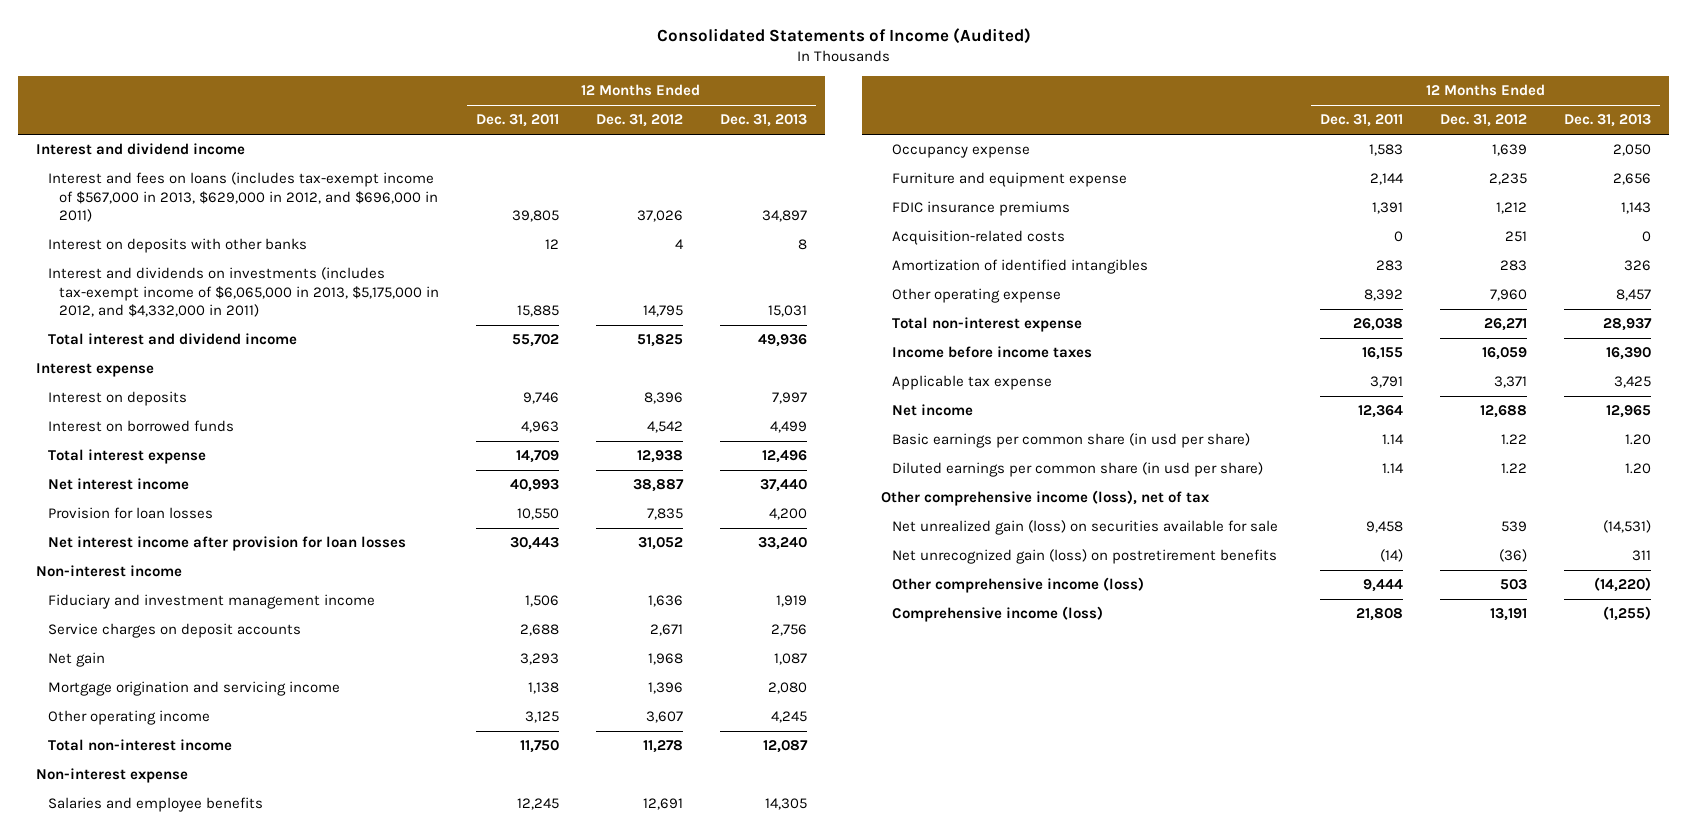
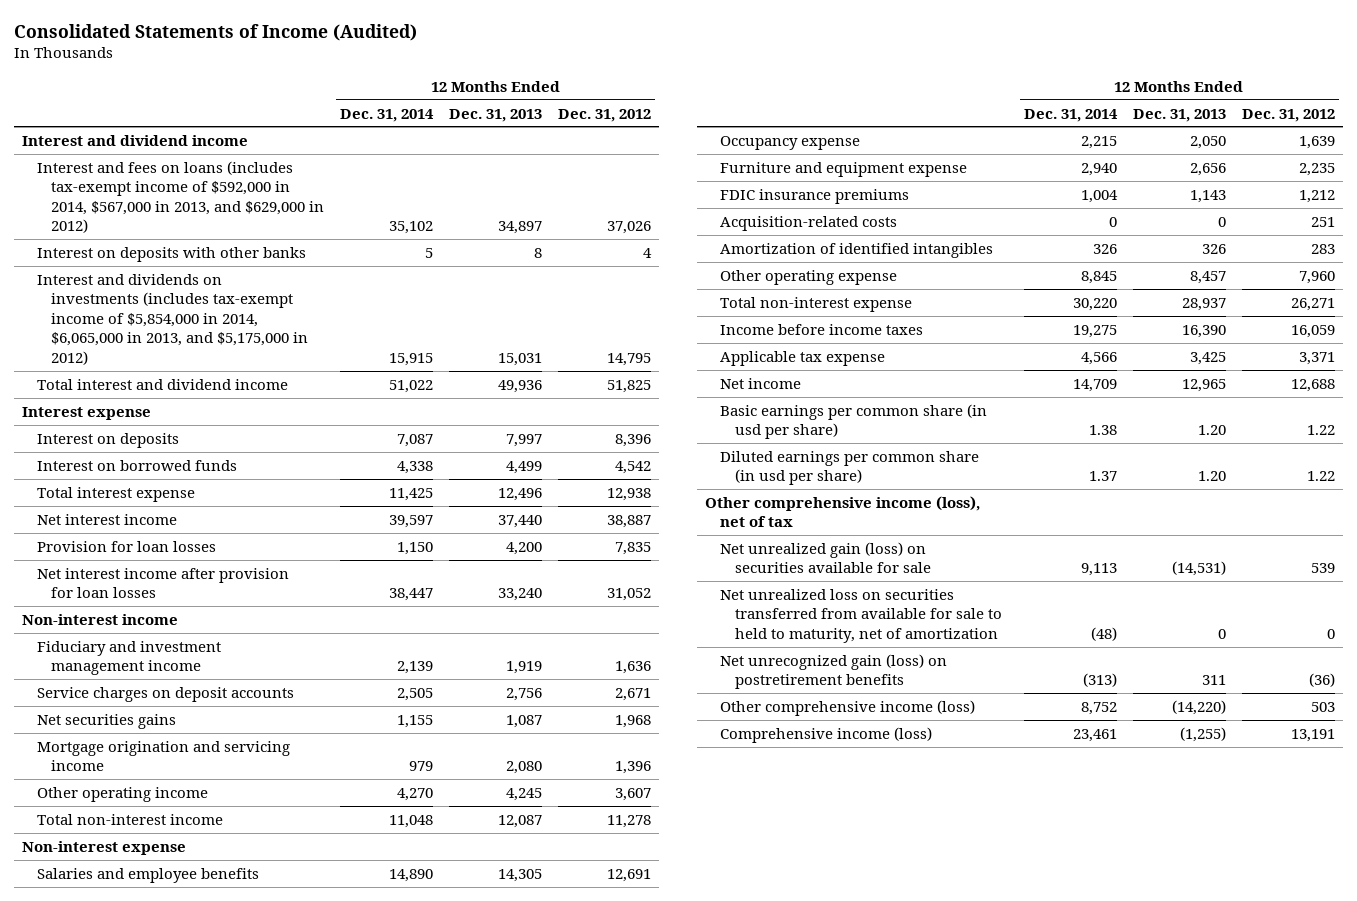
- | 12 Months Ended Dec. 31, 2011 | 12 Months Ended Dec. 31, 2012 | 12 Months Ended Dec. 31, 2013
+ | 12 Months Ended Dec. 31, 2014 | 12 Months Ended Dec. 31, 2013 | 12 Months Ended Dec. 31, 2012
- Interest and fees on loans (includes tax-exempt income of $567,000 in 2013, $629,000 in 2012, and $696,000 in 2011) | 39,805 | 37,026 | 34,897
+ Interest and fees on loans (includes tax-exempt income of $592,000 in 2014, $567,000 in 2013, and $629,000 in 2012) | 35,102 | 34,897 | 37,026
- Interest and dividends on investments (includes tax-exempt income of $6,065,000 in 2013, $5,175,000 in 2012, and $4,332,000 in 2011) | 15,885 | 14,795 | 15,031
+ Interest and dividends on investments (includes tax-exempt income of $5,854,000 in 2014, $6,065,000 in 2013, and $5,175,000 in 2012) | 15,915 | 15,031 | 14,795
- Net gain | 3,293 | 1,968 | 1,087
+ Net securities gains | 1,155 | 1,087 | 1,968
+ Net unrealized loss on securities transferred from available for sale to held to maturity, net of amortization | (48) | 0 | 0

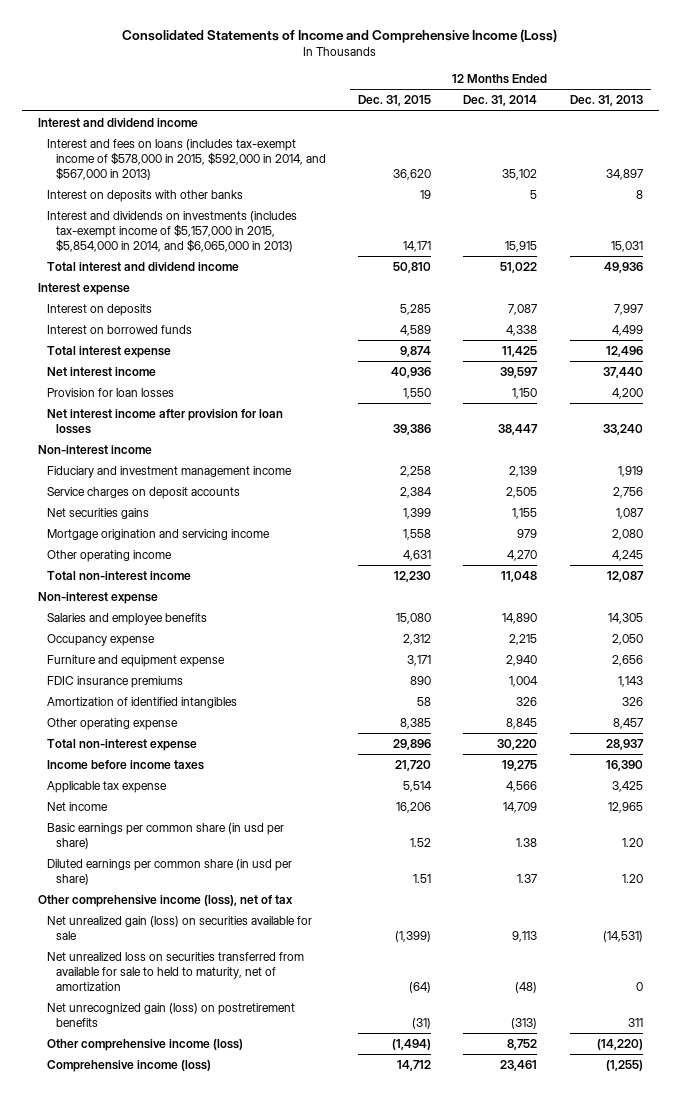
- Consolidated Statements of Income (Audited)
+ Consolidated Statements of Income and Comprehensive Income (Loss)
- | 12 Months Ended Dec. 31, 2014 | 12 Months Ended Dec. 31, 2013 | 12 Months Ended Dec. 31, 2012
+ | 12 Months Ended Dec. 31, 2015 | 12 Months Ended Dec. 31, 2014 | 12 Months Ended Dec. 31, 2013
- Interest and fees on loans (includes tax-exempt income of $592,000 in 2014, $567,000 in 2013, and $629,000 in 2012) | 35,102 | 34,897 | 37,026
+ Interest and fees on loans (includes tax-exempt income of $578,000 in 2015, $592,000 in 2014, and $567,000 in 2013) | 36,620 | 35,102 | 34,897
- Interest and dividends on investments (includes tax-exempt income of $5,854,000 in 2014, $6,065,000 in 2013, and $5,175,000 in 2012) | 15,915 | 15,031 | 14,795
+ Interest and dividends on investments (includes tax-exempt income of $5,157,000 in 2015, $5,854,000 in 2014, and $6,065,000 in 2013) | 14,171 | 15,915 | 15,031
- Acquisition-related costs | 0 | 0 | 251

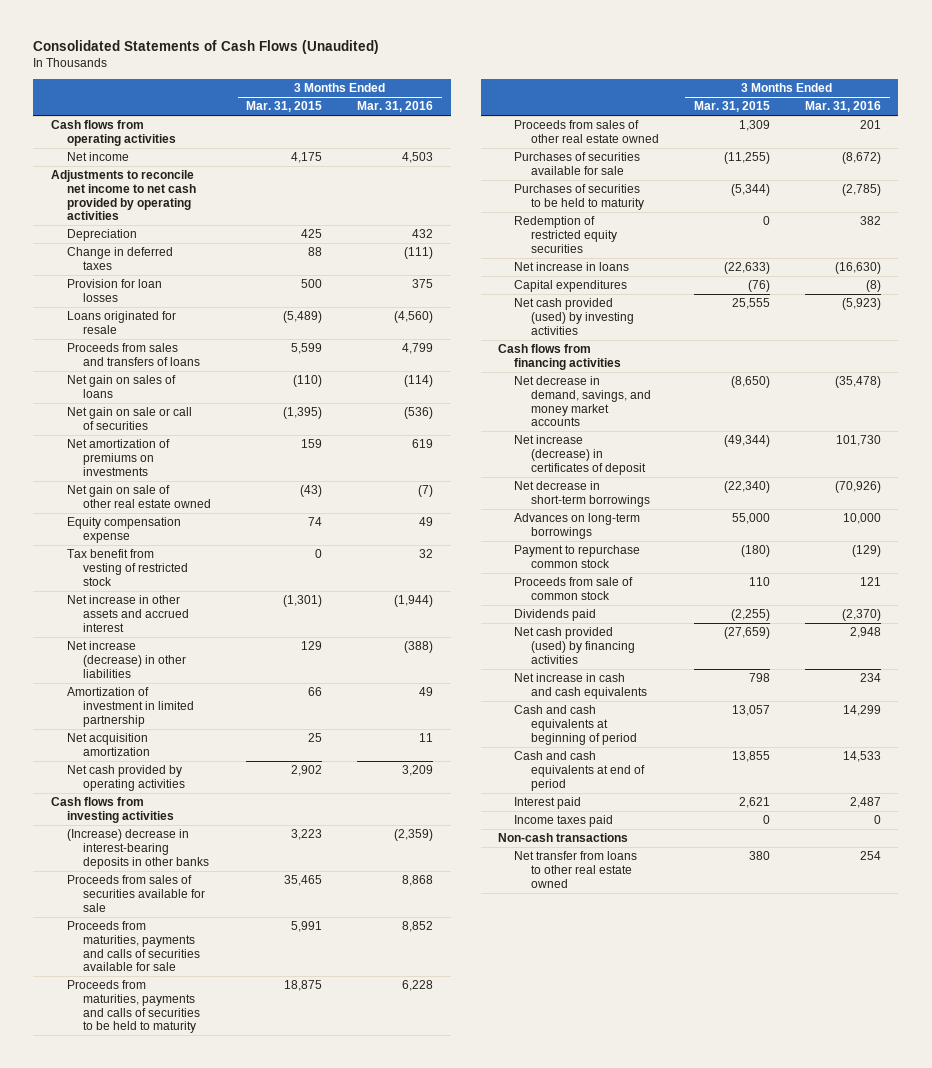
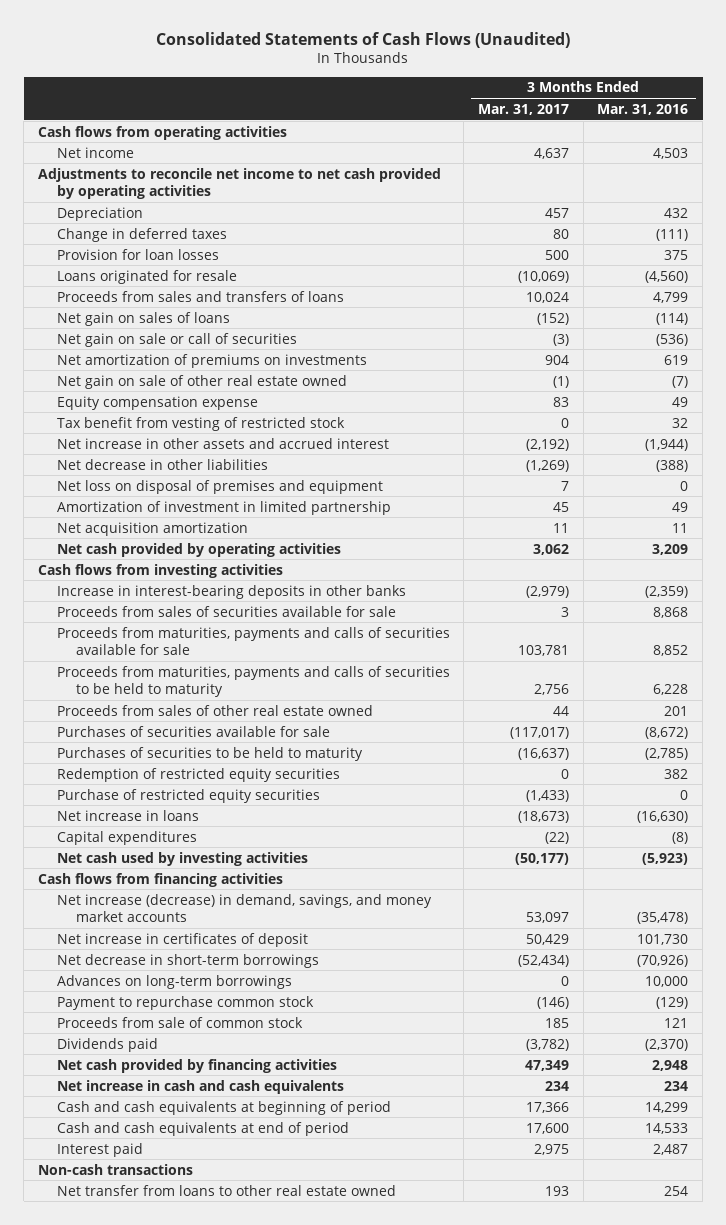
- | 3 Months Ended Mar. 31, 2015 | 3 Months Ended Mar. 31, 2016
+ | 3 Months Ended Mar. 31, 2017 | 3 Months Ended Mar. 31, 2016
- Net increase (decrease) in other liabilities | 129 | (388)
+ Net decrease in other liabilities | (1,269) | (388)
+ Net loss on disposal of premises and equipment | 7 | 0
- (Increase) decrease in interest-bearing deposits in other banks | 3,223 | (2,359)
+ Increase in interest-bearing deposits in other banks | (2,979) | (2,359)
+ Purchase of restricted equity securities | (1,433) | 0
- Net cash provided (used) by investing activities | 25,555 | (5,923)
+ Net cash used by investing activities | (50,177) | (5,923)
- Net decrease in demand, savings, and money market accounts | (8,650) | (35,478)
- Net increase (decrease) in certificates of deposit | (49,344) | 101,730
+ Net increase (decrease) in demand, savings, and money market accounts | 53,097 | (35,478)
+ Net increase in certificates of deposit | 50,429 | 101,730
- Net cash provided (used) by financing activities | (27,659) | 2,948
+ Net cash provided by financing activities | 47,349 | 2,948
- Income taxes paid | 0 | 0

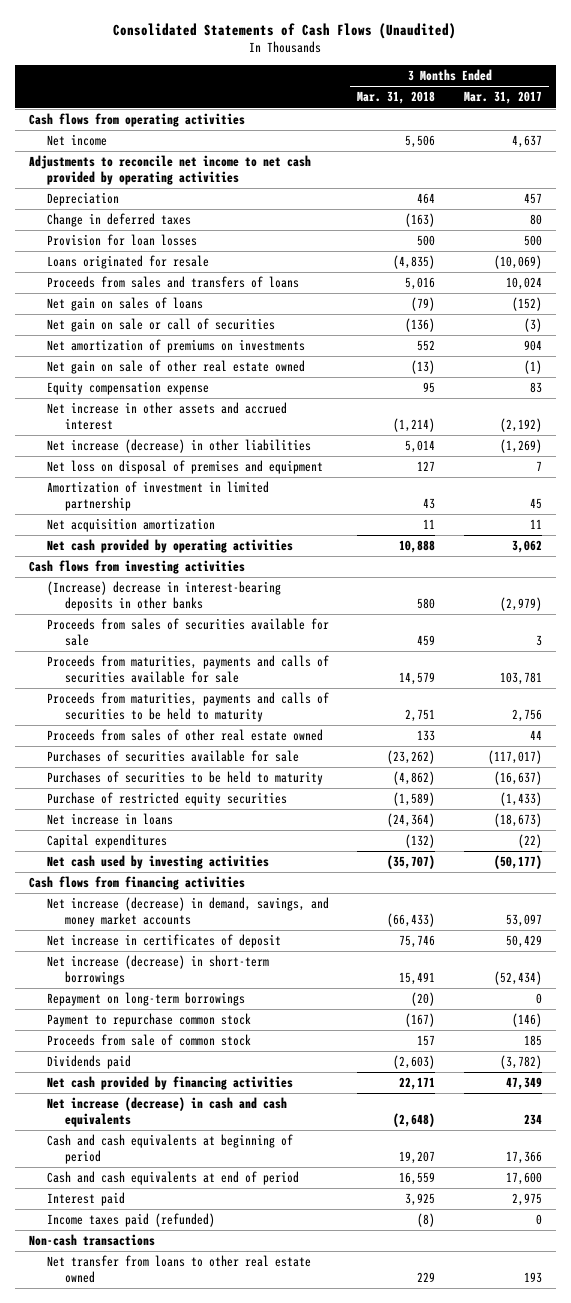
- | 3 Months Ended Mar. 31, 2017 | 3 Months Ended Mar. 31, 2016
+ | 3 Months Ended Mar. 31, 2018 | 3 Months Ended Mar. 31, 2017
- Tax benefit from vesting of restricted stock | 0 | 32
- Net decrease in other liabilities | (1,269) | (388)
+ Net increase (decrease) in other liabilities | 5,014 | (1,269)
- Increase in interest-bearing deposits in other banks | (2,979) | (2,359)
+ (Increase) decrease in interest-bearing deposits in other banks | 580 | (2,979)
- Redemption of restricted equity securities | 0 | 382
- Net decrease in short-term borrowings | (52,434) | (70,926)
- Advances on long-term borrowings | 0 | 10,000
+ Net increase (decrease) in short-term borrowings | 15,491 | (52,434)
+ Repayment on long-term borrowings | (20) | 0
- Net increase in cash and cash equivalents | 234 | 234
+ Net increase (decrease) in cash and cash equivalents | (2,648) | 234
+ Income taxes paid (refunded) | (8) | 0

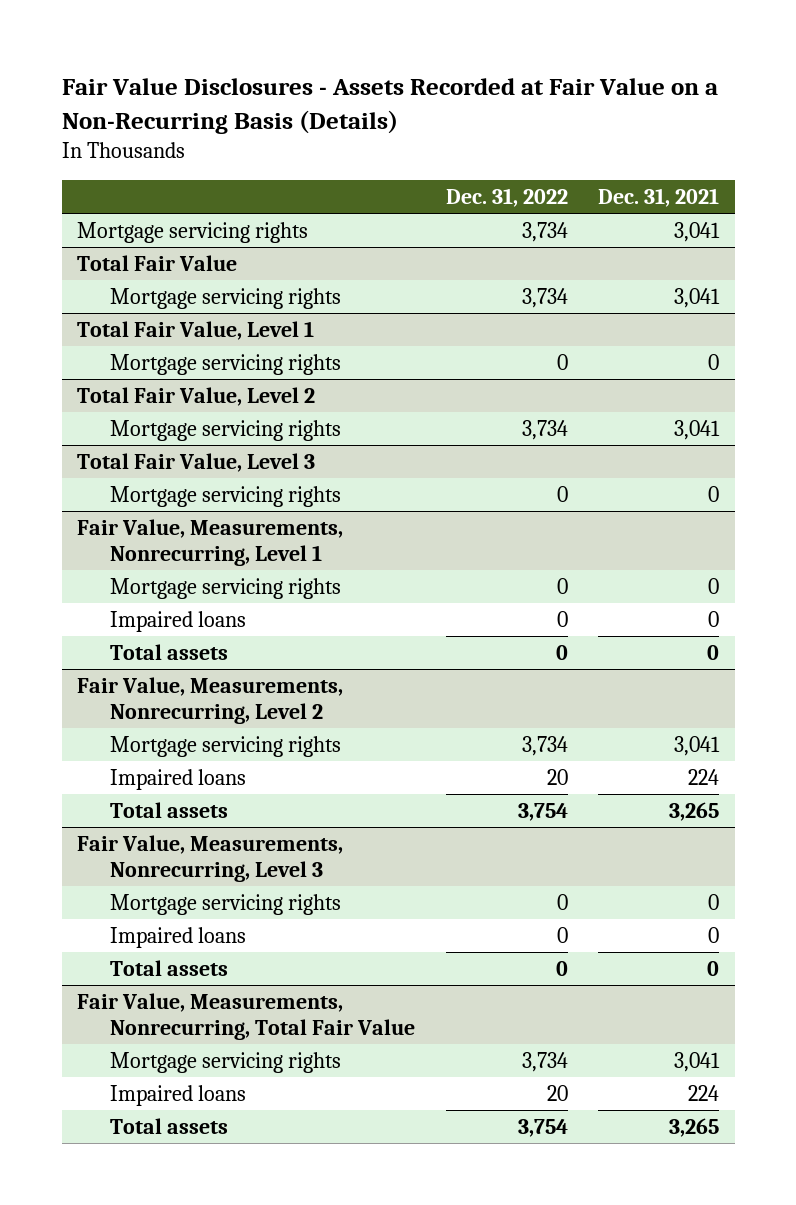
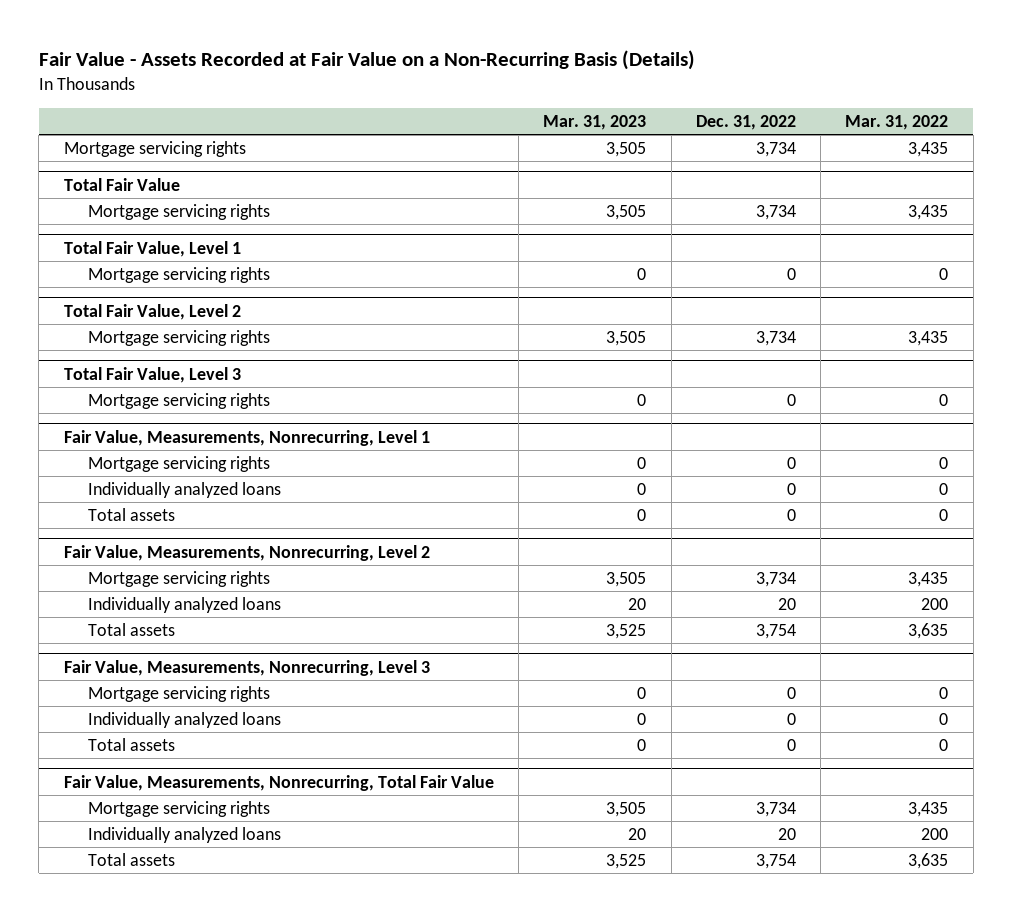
- Fair Value Disclosures - Assets Recorded at Fair Value on a Non-Recurring Basis (Details)
+ Fair Value - Assets Recorded at Fair Value on a Non-Recurring Basis (Details)
- | Dec. 31, 2022 | Dec. 31, 2021
+ | Mar. 31, 2023 | Dec. 31, 2022 | Mar. 31, 2022
@ Fair Value, Measurements, Nonrecurring, Level 1
- Impaired loans | 0 | 0
+ Individually analyzed loans | 0 | 0 | 0
@ Fair Value, Measurements, Nonrecurring, Level 2
- Impaired loans | 20 | 224
+ Individually analyzed loans | 20 | 20 | 200
@ Fair Value, Measurements, Nonrecurring, Level 3
- Impaired loans | 0 | 0
+ Individually analyzed loans | 0 | 0 | 0
@ Fair Value, Measurements, Nonrecurring, Total Fair Value
- Impaired loans | 20 | 224
+ Individually analyzed loans | 20 | 20 | 200

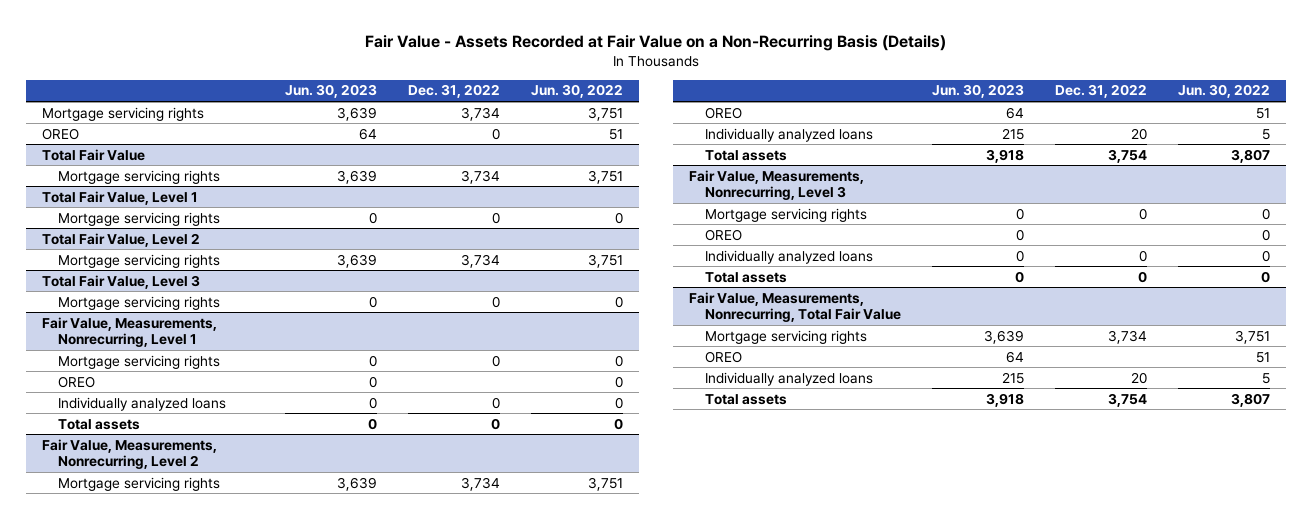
- | Mar. 31, 2023 | Dec. 31, 2022 | Mar. 31, 2022
+ | Jun. 30, 2023 | Dec. 31, 2022 | Jun. 30, 2022
+ OREO | 64 | 0 | 51
@ Fair Value, Measurements, Nonrecurring, Level 1
+ OREO | 0 | | 0
@ Fair Value, Measurements, Nonrecurring, Level 2
+ OREO | 64 | | 51
@ Fair Value, Measurements, Nonrecurring, Level 3
+ OREO | 0 | | 0
@ Fair Value, Measurements, Nonrecurring, Total Fair Value
+ OREO | 64 | | 51

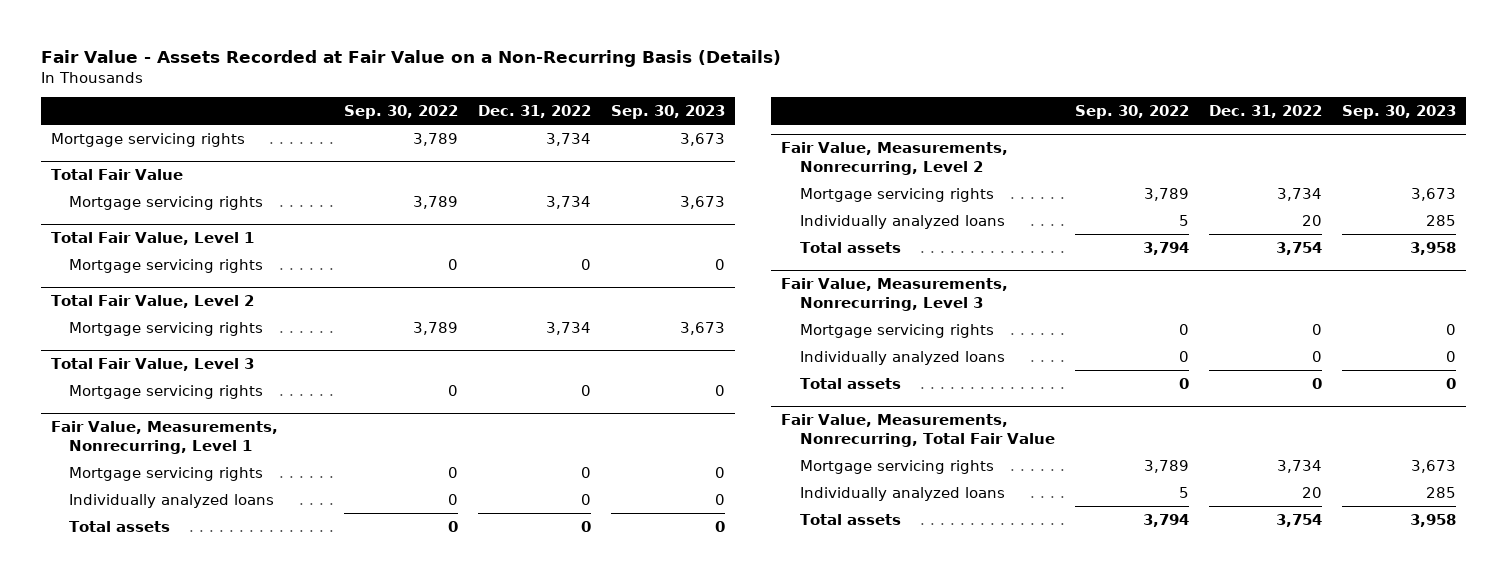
- | Jun. 30, 2023 | Dec. 31, 2022 | Jun. 30, 2022
+ | Sep. 30, 2022 | Dec. 31, 2022 | Sep. 30, 2023
- OREO | 64 | 0 | 51
@ Fair Value, Measurements, Nonrecurring, Level 1
- OREO | 0 | | 0
@ Fair Value, Measurements, Nonrecurring, Level 2
- OREO | 64 | | 51
@ Fair Value, Measurements, Nonrecurring, Level 3
- OREO | 0 | | 0
@ Fair Value, Measurements, Nonrecurring, Total Fair Value
- OREO | 64 | | 51

